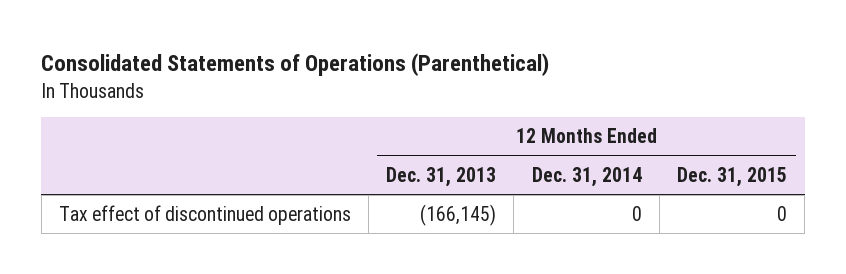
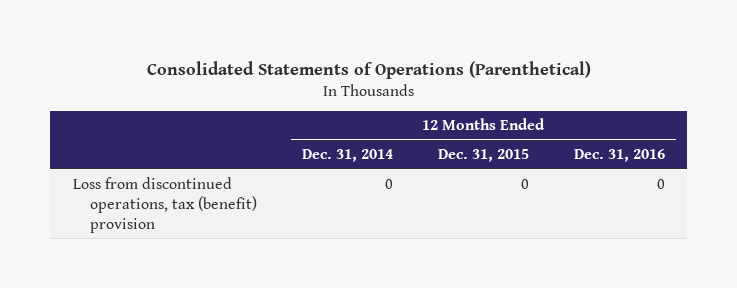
- | 12 Months Ended Dec. 31, 2013 | 12 Months Ended Dec. 31, 2014 | 12 Months Ended Dec. 31, 2015
+ | 12 Months Ended Dec. 31, 2014 | 12 Months Ended Dec. 31, 2015 | 12 Months Ended Dec. 31, 2016
- Tax effect of discontinued operations | (166,145) | 0 | 0
+ Loss from discontinued operations, tax (benefit) provision | 0 | 0 | 0

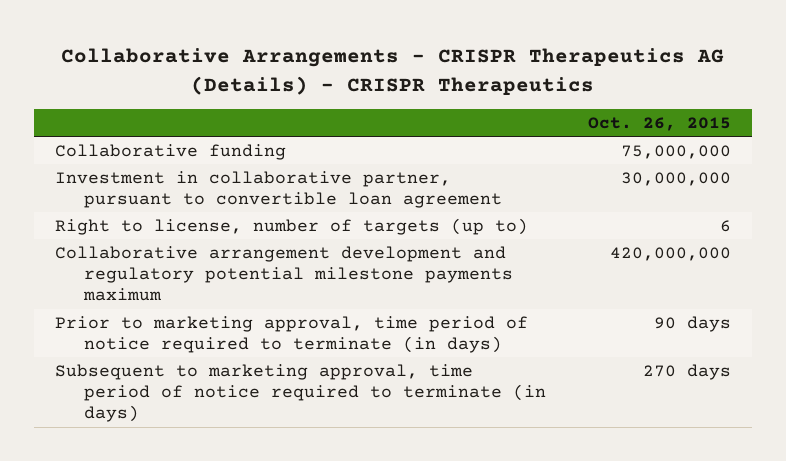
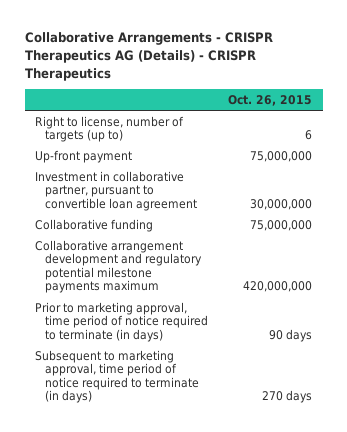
+ Up-front payment | 75,000,000
moved down: Investment in collaborative partner, pursuant to convertible loan agreement | 30,000,000
moved down: Collaborative funding | 75,000,000

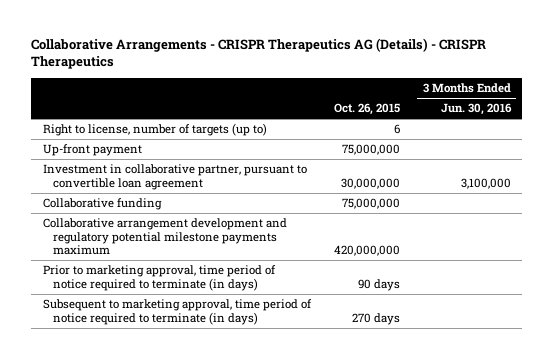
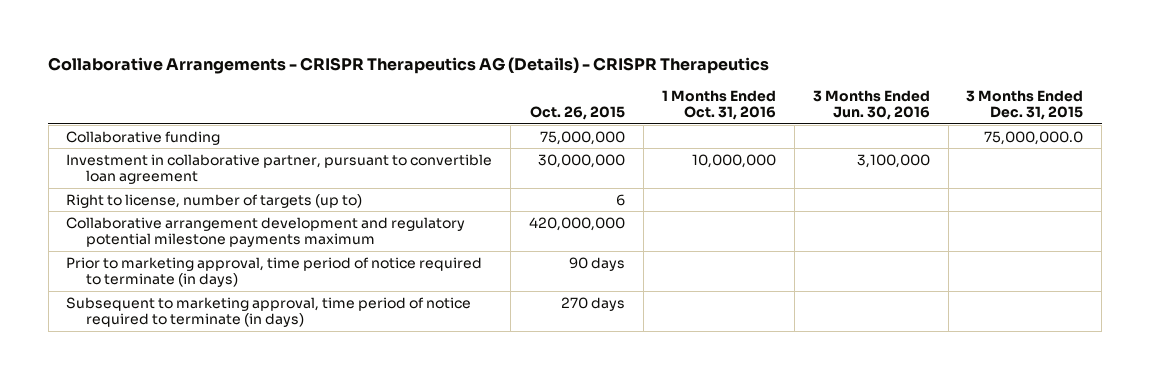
- | Oct. 26, 2015 | 3 Months Ended Jun. 30, 2016
+ | Oct. 26, 2015 | 1 Months Ended Oct. 31, 2016 | 3 Months Ended Jun. 30, 2016 | 3 Months Ended Dec. 31, 2015
- Up-front payment | 75,000,000 |
moved down: Investment in collaborative partner, pursuant to convertible loan agreement | 30,000,000 | 10,000,000 | 3,100,000 |
moved down: Right to license, number of targets (up to) | 6 | | |

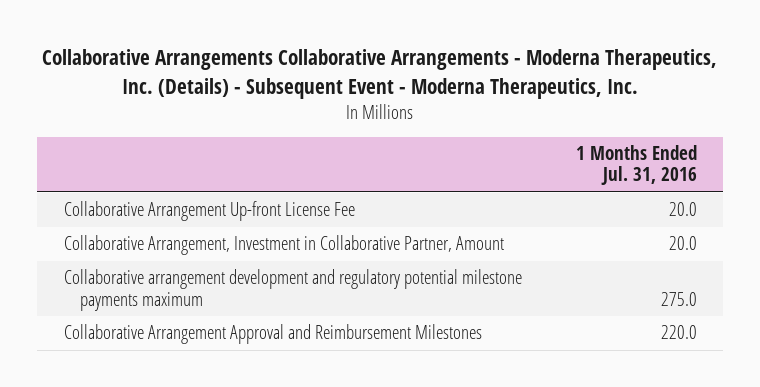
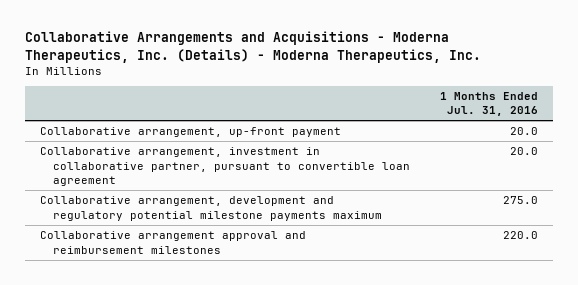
- Collaborative Arrangements Collaborative Arrangements - Moderna Therapeutics, Inc. (Details) - Subsequent Event - Moderna Therapeutics, Inc.
+ Collaborative Arrangements and Acquisitions - Moderna Therapeutics, Inc. (Details) - Moderna Therapeutics, Inc.
- Collaborative Arrangement Up-front License Fee | 20.0
- Collaborative Arrangement, Investment in Collaborative Partner, Amount | 20.0
- Collaborative arrangement development and regulatory potential milestone payments maximum | 275.0
- Collaborative Arrangement Approval and Reimbursement Milestones | 220.0
+ Collaborative arrangement, up-front payment | 20.0
+ Collaborative arrangement, investment in collaborative partner, pursuant to convertible loan agreement | 20.0
+ Collaborative arrangement, development and regulatory potential milestone payments maximum | 275.0
+ Collaborative arrangement approval and reimbursement milestones | 220.0

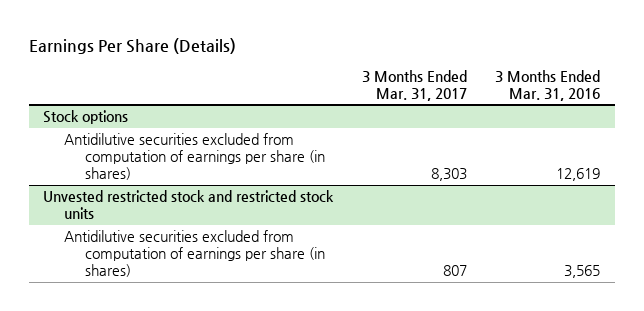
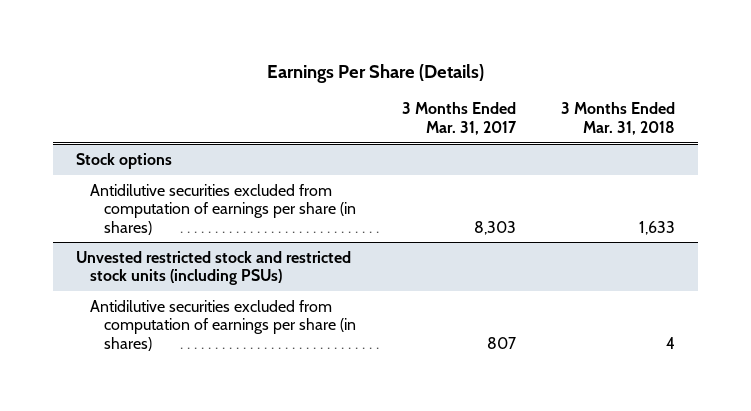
- | 3 Months Ended Mar. 31, 2017 | 3 Months Ended Mar. 31, 2016
+ | 3 Months Ended Mar. 31, 2017 | 3 Months Ended Mar. 31, 2018
- Unvested restricted stock and restricted stock units
+ Unvested restricted stock and restricted stock units (including PSUs)

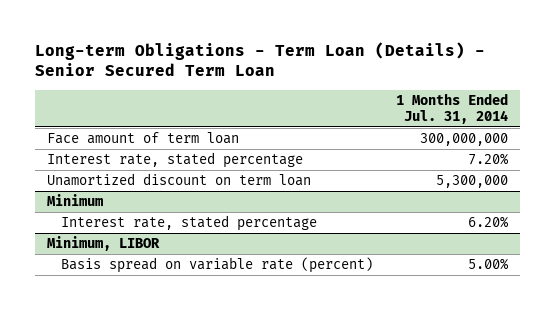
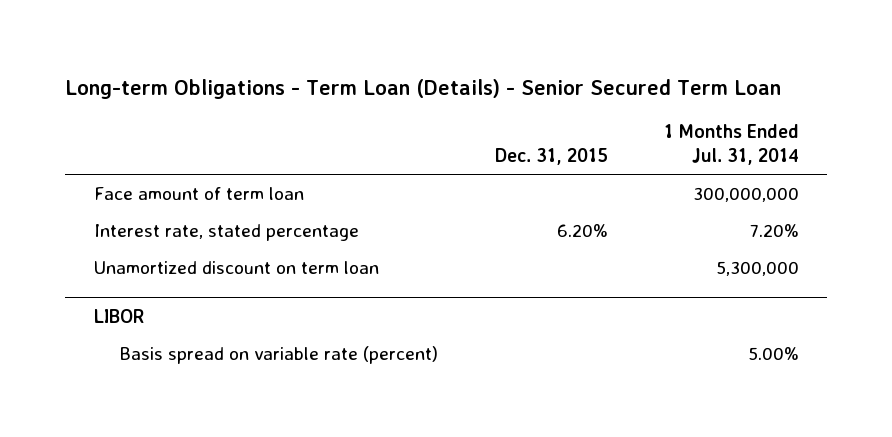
- | 1 Months Ended Jul. 31, 2014
+ | Dec. 31, 2015 | 1 Months Ended Jul. 31, 2014
- Minimum
- Interest rate, stated percentage | 6.20%
- Minimum, LIBOR
+ LIBOR

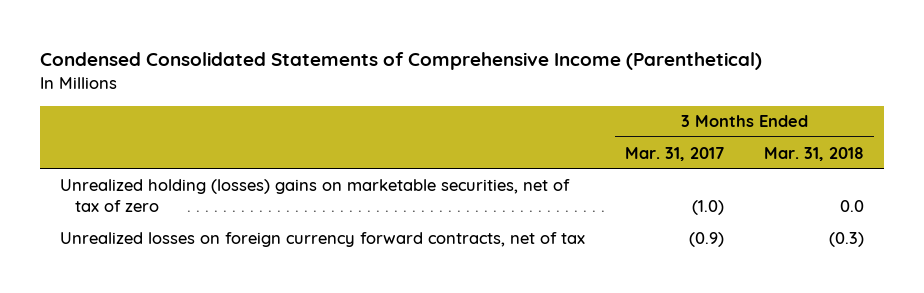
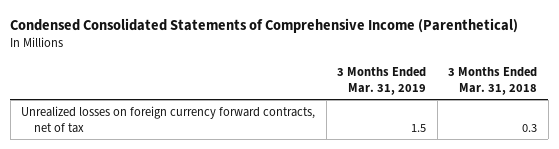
- | 3 Months Ended Mar. 31, 2017 | 3 Months Ended Mar. 31, 2018
+ | 3 Months Ended Mar. 31, 2019 | 3 Months Ended Mar. 31, 2018
- Unrealized holding (losses) gains on marketable securities, net of tax of zero | (1.0) | 0.0
- Unrealized losses on foreign currency forward contracts, net of tax | (0.9) | (0.3)
+ Unrealized losses on foreign currency forward contracts, net of tax | 1.5 | 0.3

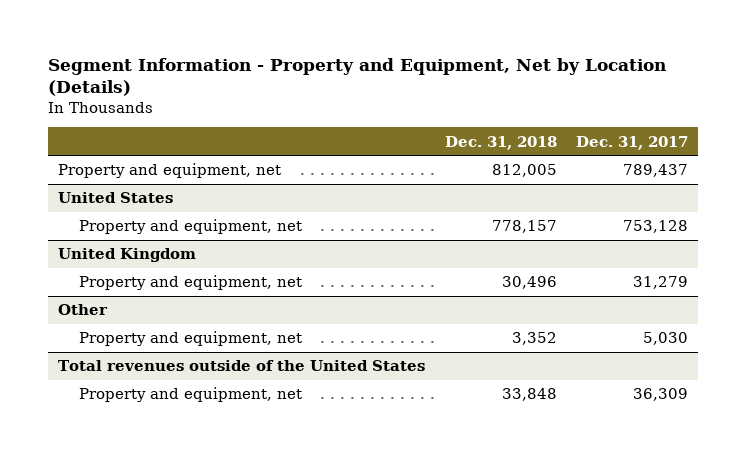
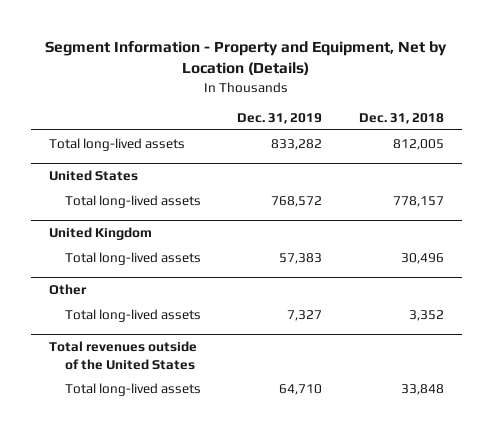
- | Dec. 31, 2018 | Dec. 31, 2017
+ | Dec. 31, 2019 | Dec. 31, 2018
- Property and equipment, net | 812,005 | 789,437
+ Total long-lived assets | 833,282 | 812,005
@ United States
- Property and equipment, net | 778,157 | 753,128
+ Total long-lived assets | 768,572 | 778,157
@ United Kingdom
- Property and equipment, net | 30,496 | 31,279
+ Total long-lived assets | 57,383 | 30,496
@ Other
- Property and equipment, net | 3,352 | 5,030
+ Total long-lived assets | 7,327 | 3,352
@ Total revenues outside of the United States
- Property and equipment, net | 33,848 | 36,309
+ Total long-lived assets | 64,710 | 33,848

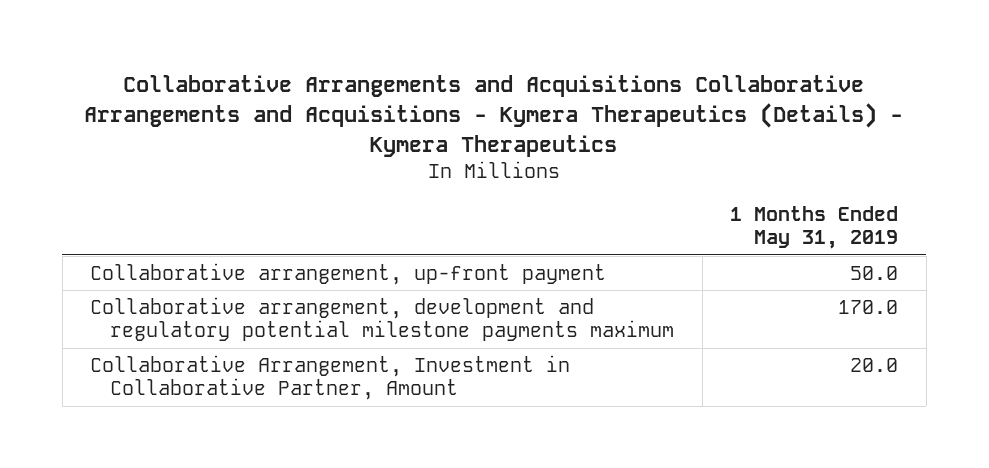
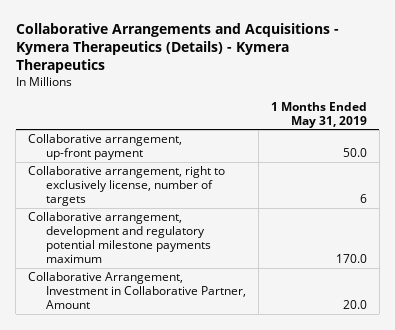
- Collaborative Arrangements and Acquisitions Collaborative Arrangements and Acquisitions - Kymera Therapeutics (Details) - Kymera Therapeutics
+ Collaborative Arrangements and Acquisitions - Kymera Therapeutics (Details) - Kymera Therapeutics
+ Collaborative arrangement, right to exclusively license, number of targets | 6

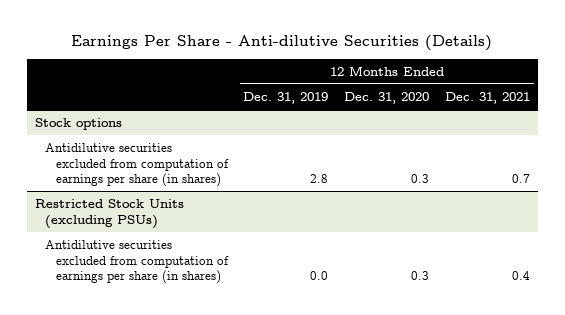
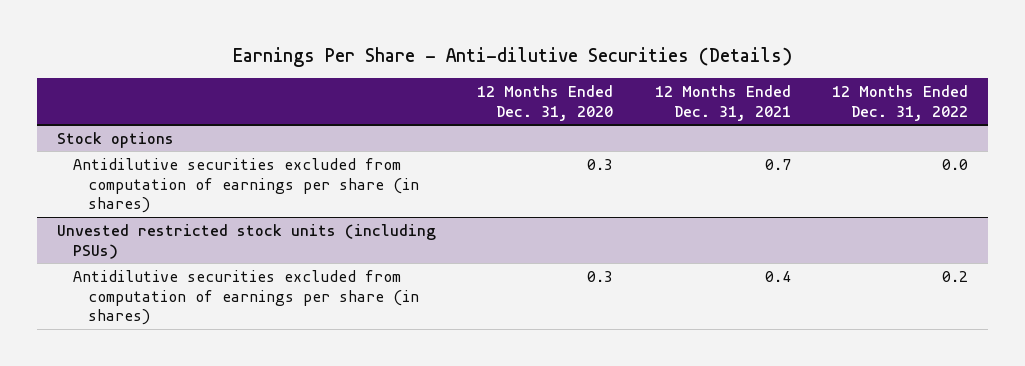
- | 12 Months Ended Dec. 31, 2019 | 12 Months Ended Dec. 31, 2020 | 12 Months Ended Dec. 31, 2021
+ | 12 Months Ended Dec. 31, 2020 | 12 Months Ended Dec. 31, 2021 | 12 Months Ended Dec. 31, 2022
- Restricted Stock Units (excluding PSUs)
+ Unvested restricted stock units (including PSUs)

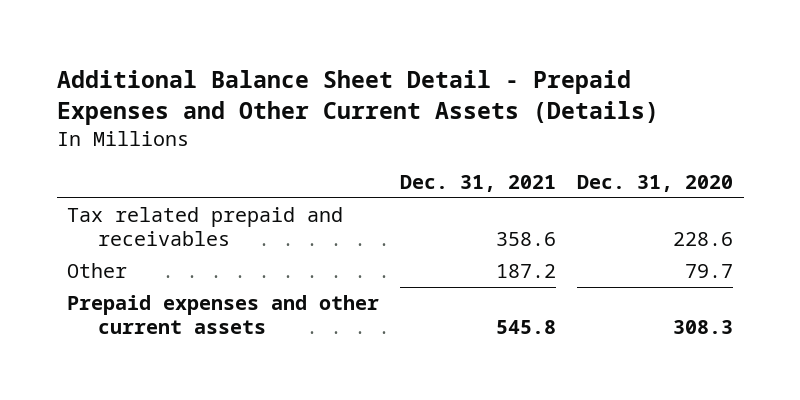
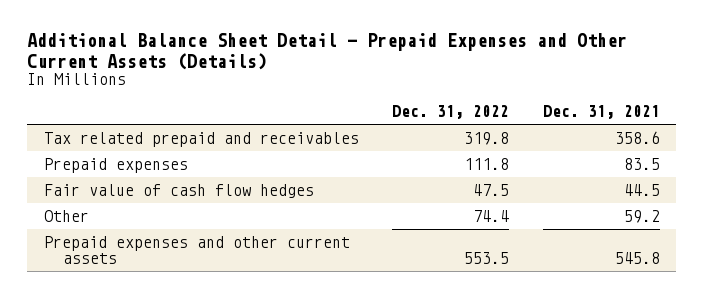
- | Dec. 31, 2021 | Dec. 31, 2020
+ | Dec. 31, 2022 | Dec. 31, 2021
- Other | 187.2 | 79.7
+ Prepaid expenses | 111.8 | 83.5
+ Fair value of cash flow hedges | 47.5 | 44.5
+ Other | 74.4 | 59.2

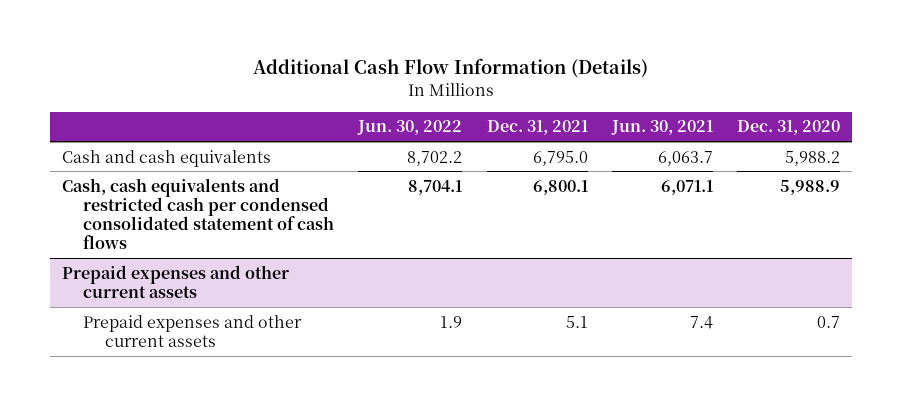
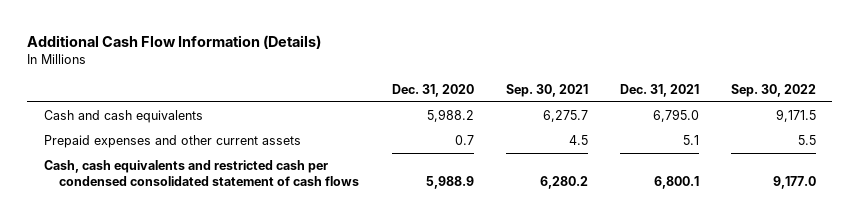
- | Jun. 30, 2022 | Dec. 31, 2021 | Jun. 30, 2021 | Dec. 31, 2020
+ | Dec. 31, 2020 | Sep. 30, 2021 | Dec. 31, 2021 | Sep. 30, 2022
- Prepaid expenses and other current assets
moved down: Cash, cash equivalents and restricted cash per condensed consolidated statement of cash flows | 5,988.9 | 6,280.2 | 6,800.1 | 9,177.0

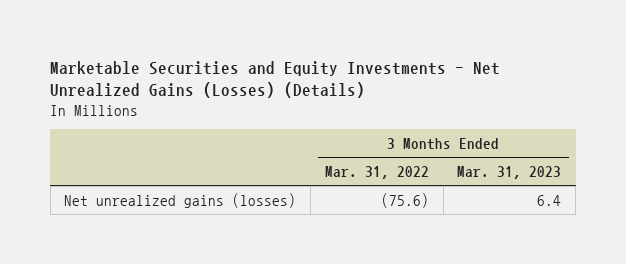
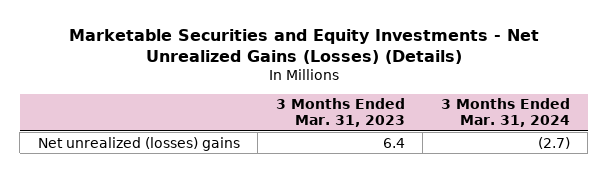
- | 3 Months Ended Mar. 31, 2022 | 3 Months Ended Mar. 31, 2023
+ | 3 Months Ended Mar. 31, 2023 | 3 Months Ended Mar. 31, 2024
- Net unrealized gains (losses) | (75.6) | 6.4
+ Net unrealized (losses) gains | 6.4 | (2.7)

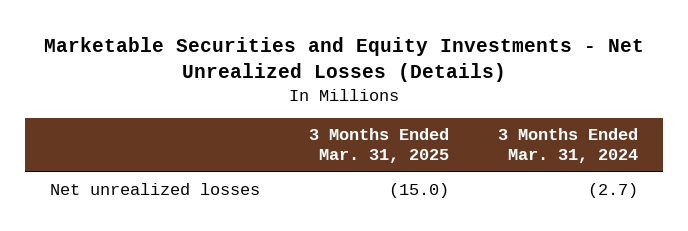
- Marketable Securities and Equity Investments - Net Unrealized Gains (Losses) (Details)
+ Marketable Securities and Equity Investments - Net Unrealized Losses (Details)
- | 3 Months Ended Mar. 31, 2023 | 3 Months Ended Mar. 31, 2024
+ | 3 Months Ended Mar. 31, 2025 | 3 Months Ended Mar. 31, 2024
- Net unrealized (losses) gains | 6.4 | (2.7)
+ Net unrealized losses | (15.0) | (2.7)

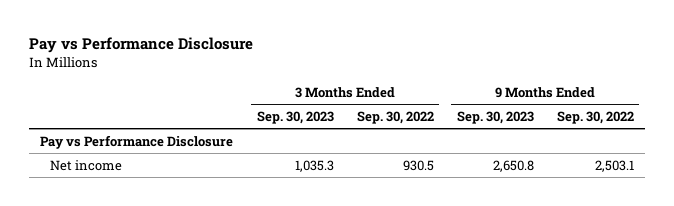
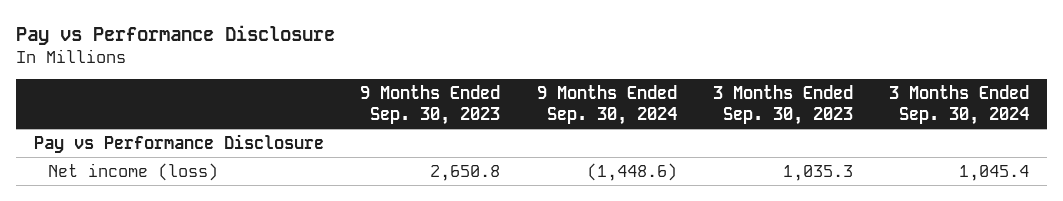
- | 3 Months Ended Sep. 30, 2023 | 3 Months Ended Sep. 30, 2022 | 9 Months Ended Sep. 30, 2023 | 9 Months Ended Sep. 30, 2022
+ | 9 Months Ended Sep. 30, 2023 | 9 Months Ended Sep. 30, 2024 | 3 Months Ended Sep. 30, 2023 | 3 Months Ended Sep. 30, 2024
- Net income | 1,035.3 | 930.5 | 2,650.8 | 2,503.1
+ Net income (loss) | 2,650.8 | (1,448.6) | 1,035.3 | 1,045.4

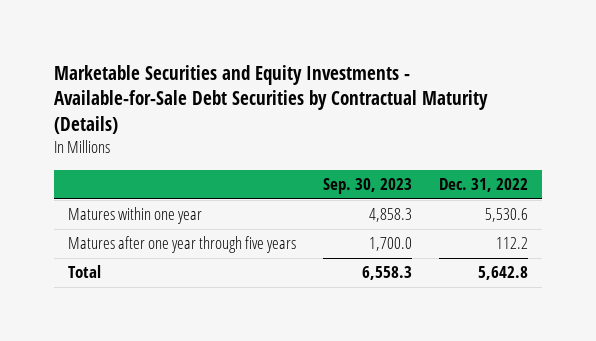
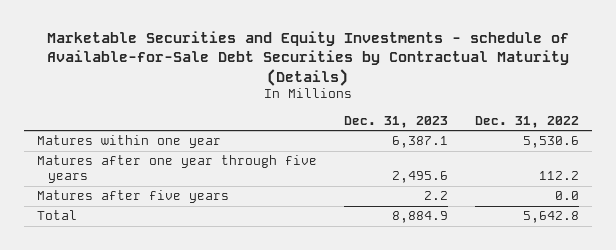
- Marketable Securities and Equity Investments - Available-for-Sale Debt Securities by Contractual Maturity (Details)
+ Marketable Securities and Equity Investments - schedule of Available-for-Sale Debt Securities by Contractual Maturity (Details)
- | Sep. 30, 2023 | Dec. 31, 2022
+ | Dec. 31, 2023 | Dec. 31, 2022
+ Matures after five years | 2.2 | 0.0

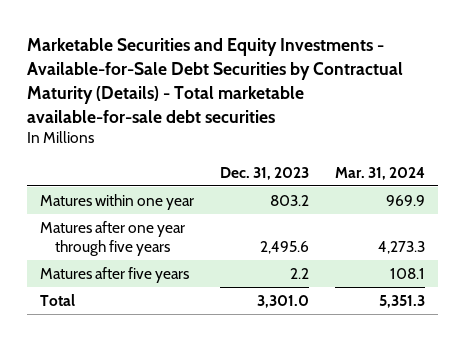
- Marketable Securities and Equity Investments - schedule of Available-for-Sale Debt Securities by Contractual Maturity (Details)
+ Marketable Securities and Equity Investments - Available-for-Sale Debt Securities by Contractual Maturity (Details) - Total marketable available-for-sale debt securities
- | Dec. 31, 2023 | Dec. 31, 2022
+ | Dec. 31, 2023 | Mar. 31, 2024
- Matures within one year | 6,387.1 | 5,530.6
+ Matures within one year | 803.2 | 969.9
- Total | 8,884.9 | 5,642.8
+ Total | 3,301.0 | 5,351.3

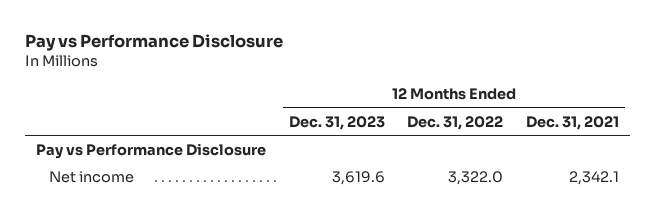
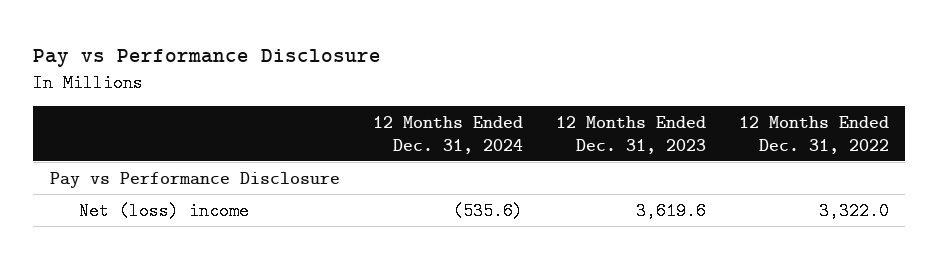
- | 12 Months Ended Dec. 31, 2023 | 12 Months Ended Dec. 31, 2022 | 12 Months Ended Dec. 31, 2021
+ | 12 Months Ended Dec. 31, 2024 | 12 Months Ended Dec. 31, 2023 | 12 Months Ended Dec. 31, 2022
- Net income | 3,619.6 | 3,322.0 | 2,342.1
+ Net (loss) income | (535.6) | 3,619.6 | 3,322.0

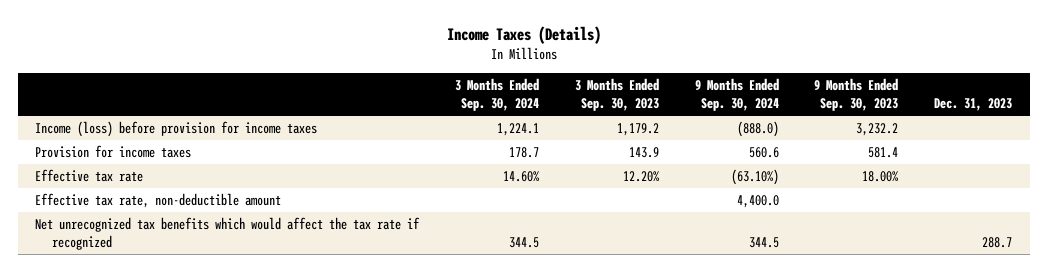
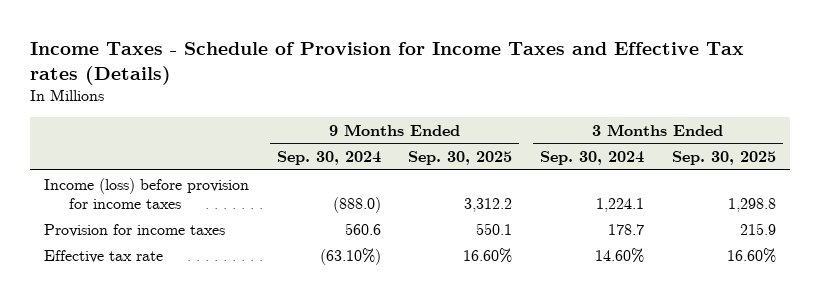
- Income Taxes (Details)
+ Income Taxes - Schedule of Provision for Income Taxes and Effective Tax rates (Details)
- | 3 Months Ended Sep. 30, 2024 | 3 Months Ended Sep. 30, 2023 | 9 Months Ended Sep. 30, 2024 | 9 Months Ended Sep. 30, 2023 | Dec. 31, 2023
+ | 9 Months Ended Sep. 30, 2024 | 9 Months Ended Sep. 30, 2025 | 3 Months Ended Sep. 30, 2024 | 3 Months Ended Sep. 30, 2025
- Effective tax rate, non-deductible amount | | | 4,400.0 | |
- Net unrecognized tax benefits which would affect the tax rate if recognized | 344.5 | | 344.5 | | 288.7

